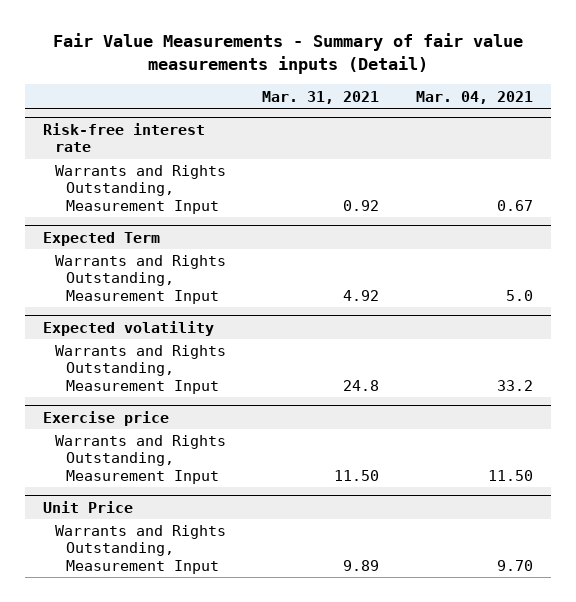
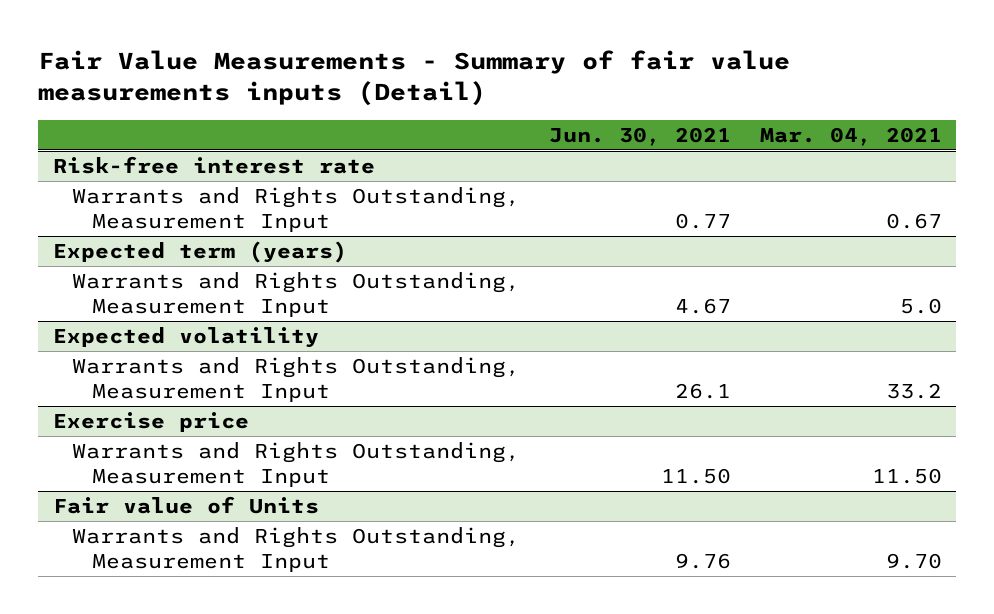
- | Mar. 31, 2021 | Mar. 04, 2021
+ | Jun. 30, 2021 | Mar. 04, 2021
- Expected Term
+ Expected term (years)
- Unit Price
+ Fair value of Units

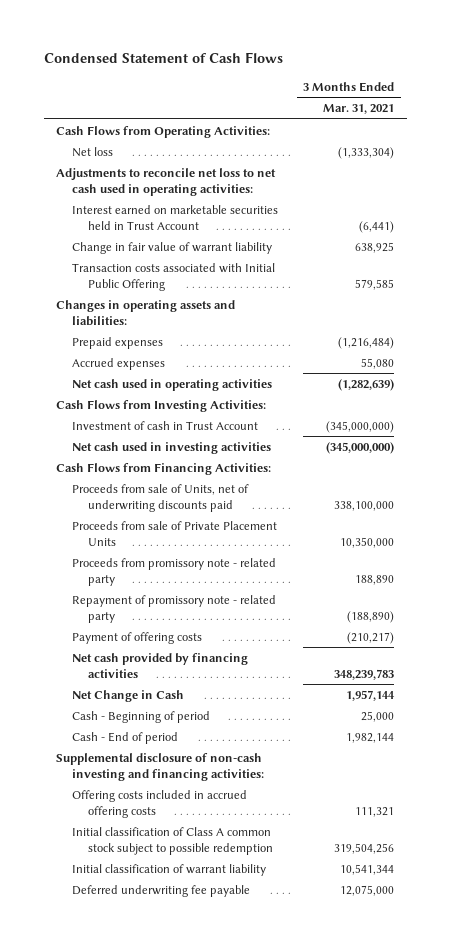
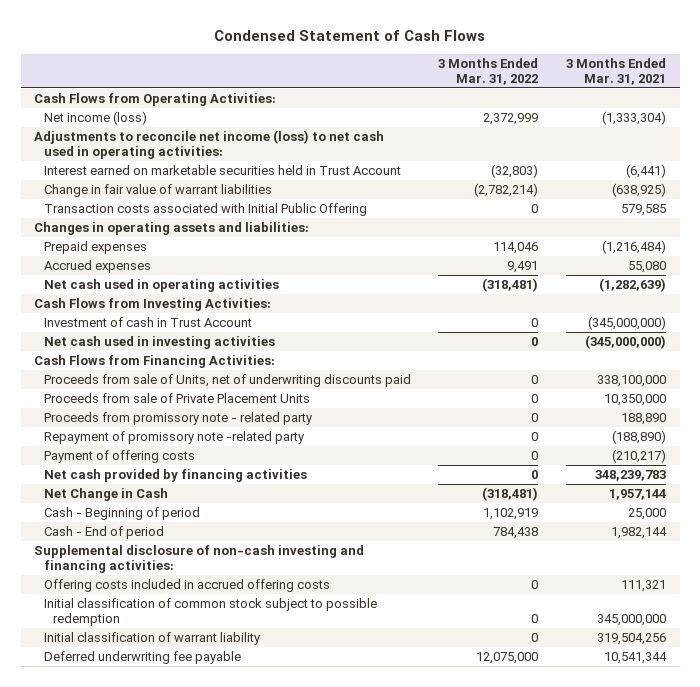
- | 3 Months Ended Mar. 31, 2021
+ | 3 Months Ended Mar. 31, 2022 | 3 Months Ended Mar. 31, 2021
- Net loss | (1,333,304)
- Adjustments to reconcile net loss to net cash used in operating activities:
+ Net income (loss) | 2,372,999 | (1,333,304)
+ Adjustments to reconcile net income (loss) to net cash used in operating activities:
- Change in fair value of warrant liability | 638,925
+ Change in fair value of warrant liabilities | (2,782,214) | (638,925)
- Repayment of promissory note - related party | (188,890)
+ Repayment of promissory note -related party | 0 | (188,890)
- Initial classification of Class A common stock subject to possible redemption | 319,504,256
- Initial classification of warrant liability | 10,541,344
- Deferred underwriting fee payable | 12,075,000
+ Initial classification of common stock subject to possible redemption | 0 | 345,000,000
+ Initial classification of warrant liability | 0 | 319,504,256
+ Deferred underwriting fee payable | 12,075,000 | 10,541,344

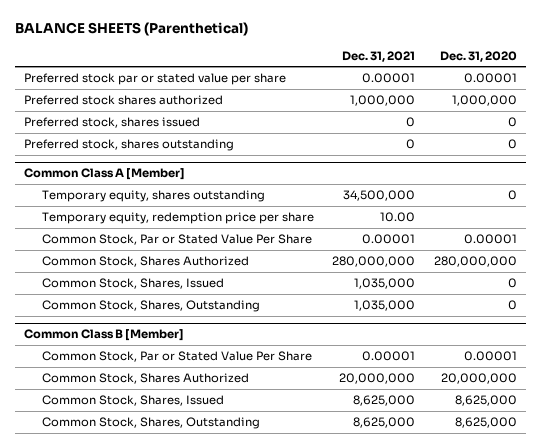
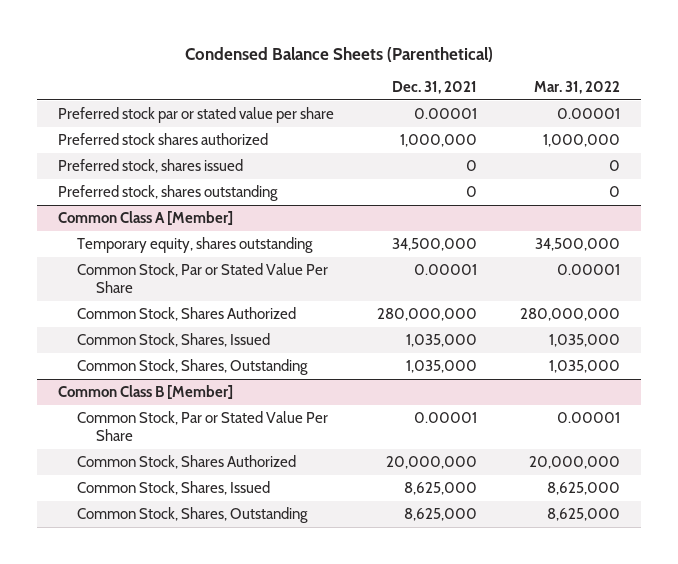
- BALANCE SHEETS (Parenthetical)
+ Condensed Balance Sheets (Parenthetical)
- | Dec. 31, 2021 | Dec. 31, 2020
+ | Dec. 31, 2021 | Mar. 31, 2022
@ Common Class A [Member]
- Temporary equity, redemption price per share | 10.00 |

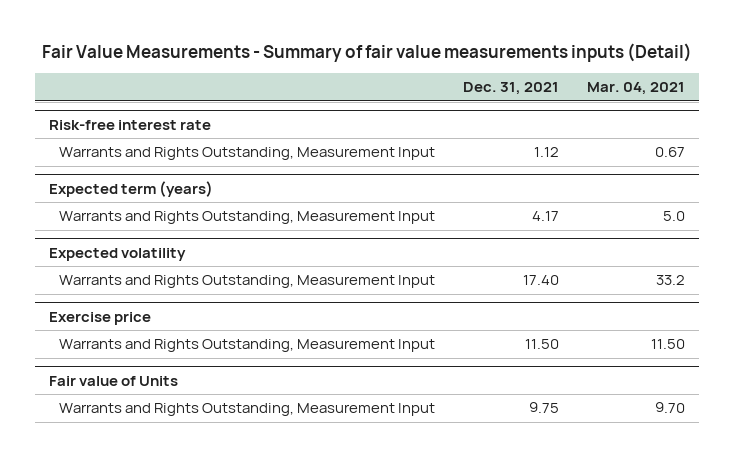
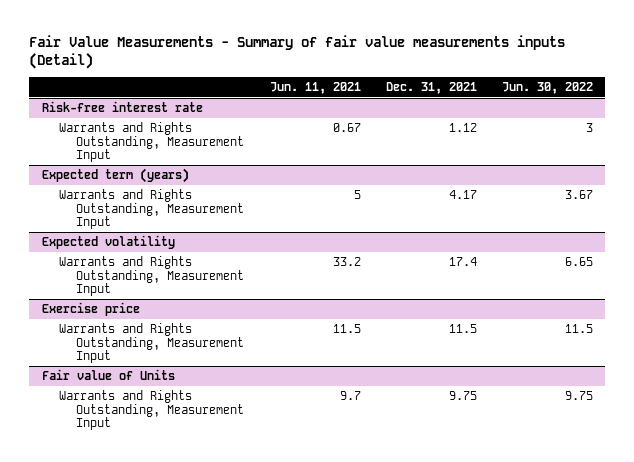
- | Dec. 31, 2021 | Mar. 04, 2021
+ | Jun. 11, 2021 | Dec. 31, 2021 | Jun. 30, 2022
@ Expected volatility
- Warrants and Rights Outstanding, Measurement Input | 17.40 | 33.2
+ Warrants and Rights Outstanding, Measurement Input | 33.2 | 17.4 | 6.65
@ Exercise price
- Warrants and Rights Outstanding, Measurement Input | 11.50 | 11.50
+ Warrants and Rights Outstanding, Measurement Input | 11.5 | 11.5 | 11.5

